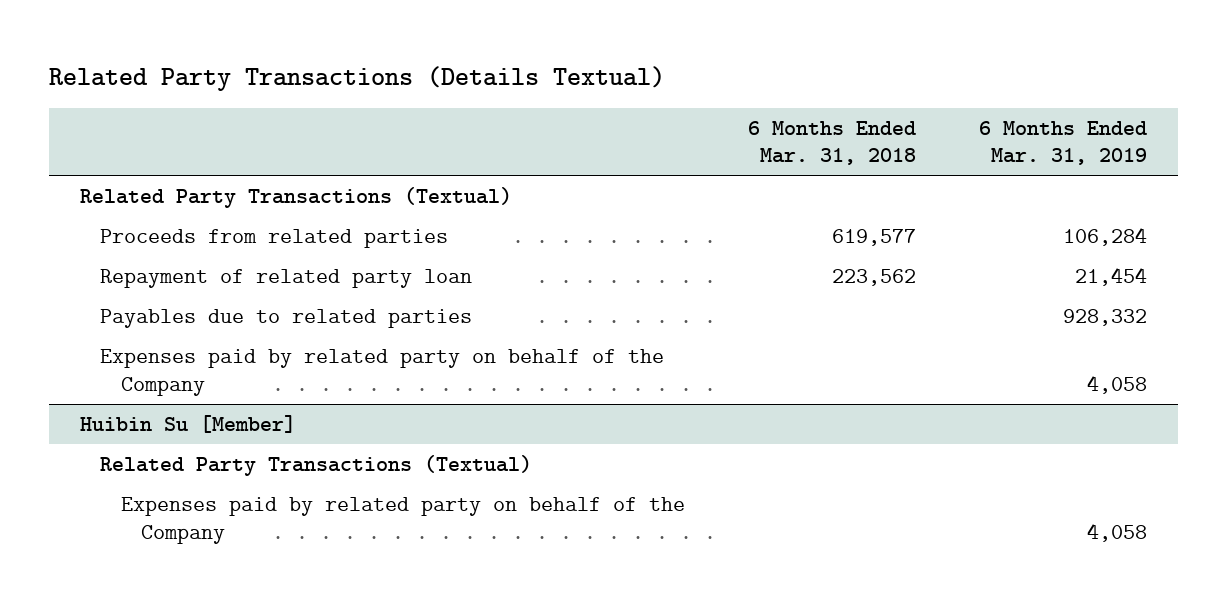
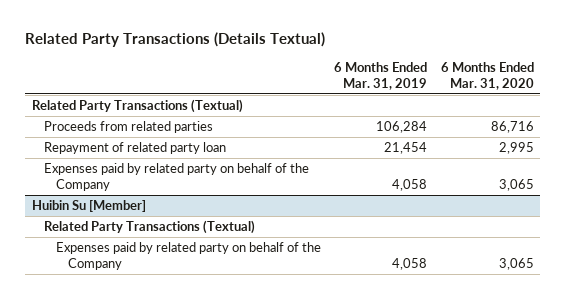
- | 6 Months Ended Mar. 31, 2018 | 6 Months Ended Mar. 31, 2019
+ | 6 Months Ended Mar. 31, 2019 | 6 Months Ended Mar. 31, 2020
- Payables due to related parties | | 928,332

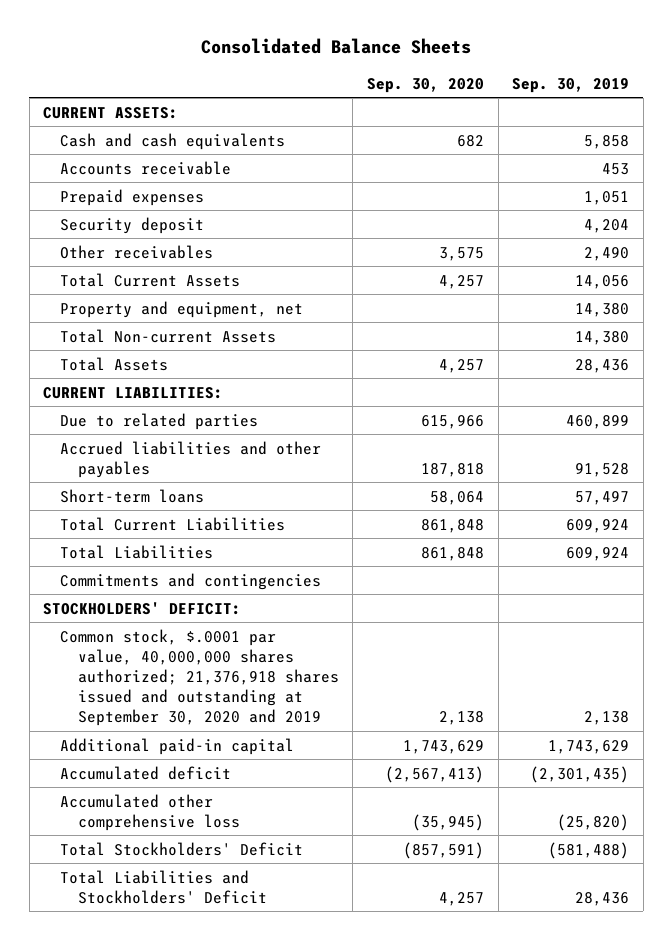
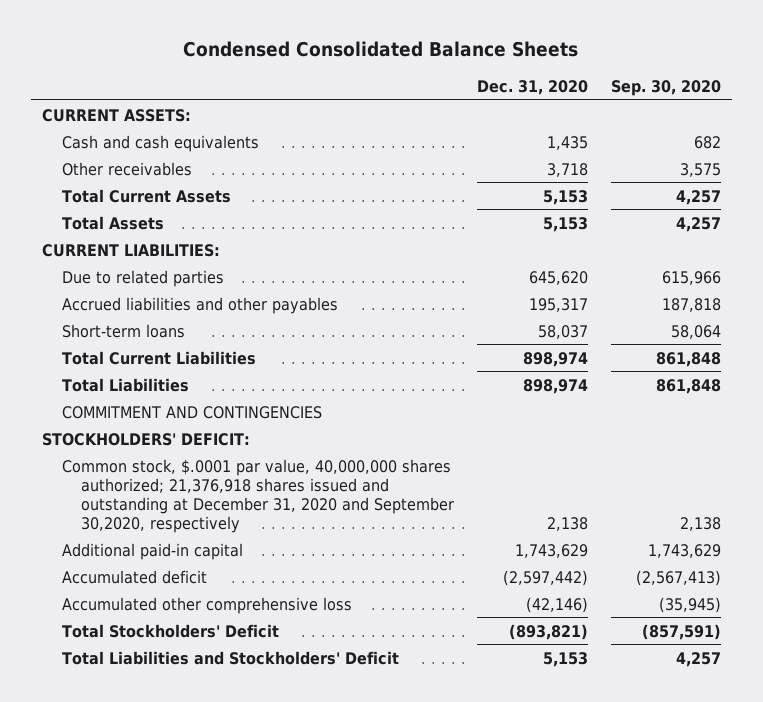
- Consolidated Balance Sheets
+ Condensed Consolidated Balance Sheets
- | Sep. 30, 2020 | Sep. 30, 2019
+ | Dec. 31, 2020 | Sep. 30, 2020
- Accounts receivable | | 453
- Prepaid expenses | | 1,051
- Security deposit | | 4,204
- Property and equipment, net | | 14,380
- Total Non-current Assets | | 14,380
- Commitments and contingencies
+ COMMITMENT AND CONTINGENCIES
- Common stock, $.0001 par value, 40,000,000 shares authorized; 21,376,918 shares issued and outstanding at September 30, 2020 and 2019 | 2,138 | 2,138
+ Common stock, $.0001 par value, 40,000,000 shares authorized; 21,376,918 shares issued and outstanding at December 31, 2020 and September 30,2020, respectively | 2,138 | 2,138

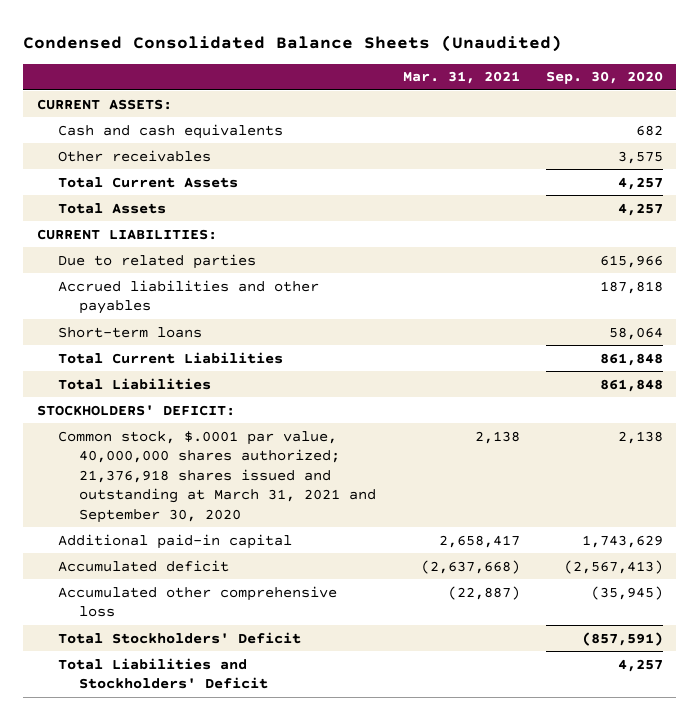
- Condensed Consolidated Balance Sheets
+ Condensed Consolidated Balance Sheets (Unaudited)
- | Dec. 31, 2020 | Sep. 30, 2020
+ | Mar. 31, 2021 | Sep. 30, 2020
- COMMITMENT AND CONTINGENCIES
- Common stock, $.0001 par value, 40,000,000 shares authorized; 21,376,918 shares issued and outstanding at December 31, 2020 and September 30,2020, respectively | 2,138 | 2,138
+ Common stock, $.0001 par value, 40,000,000 shares authorized; 21,376,918 shares issued and outstanding at March 31, 2021 and September 30, 2020 | 2,138 | 2,138

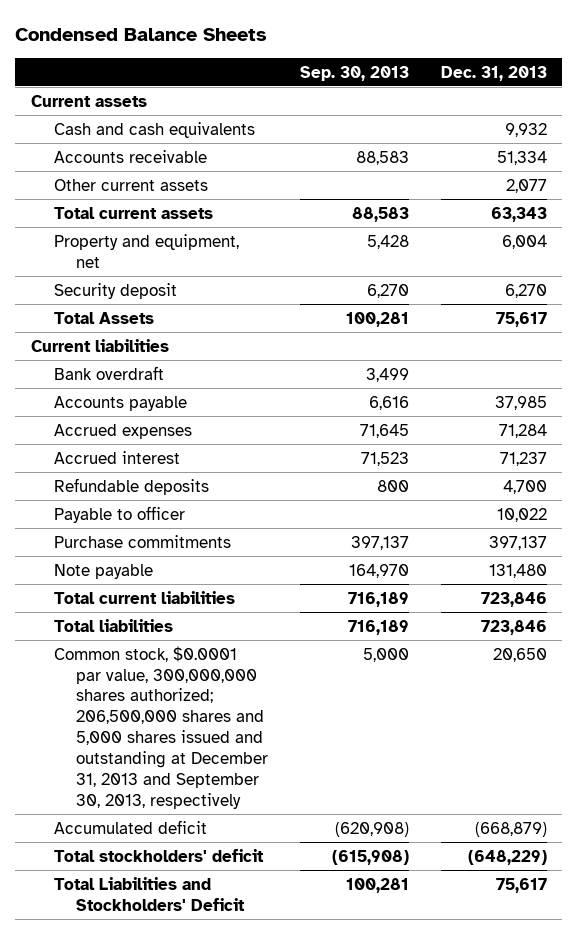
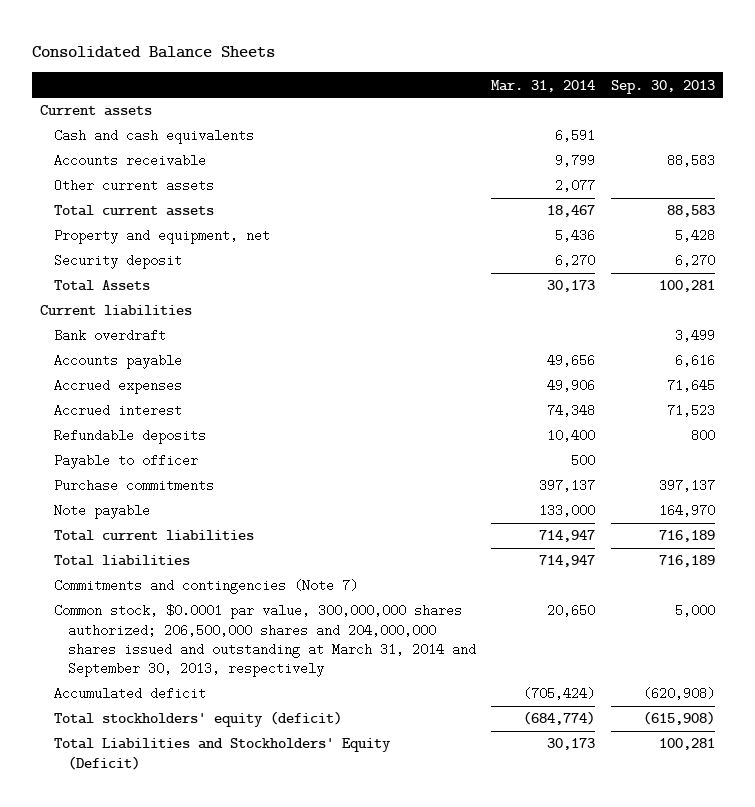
- Condensed Balance Sheets
+ Consolidated Balance Sheets
- | Sep. 30, 2013 | Dec. 31, 2013
+ | Mar. 31, 2014 | Sep. 30, 2013
- Common stock, $0.0001 par value, 300,000,000 shares authorized; 206,500,000 shares and 5,000 shares issued and outstanding at December 31, 2013 and September 30, 2013, respectively | 5,000 | 20,650
+ Commitments and contingencies (Note 7)
+ Common stock, $0.0001 par value, 300,000,000 shares authorized; 206,500,000 shares and 204,000,000 shares issued and outstanding at March 31, 2014 and September 30, 2013, respectively | 20,650 | 5,000
- Total stockholders' deficit | (615,908) | (648,229)
- Total Liabilities and Stockholders' Deficit | 100,281 | 75,617
+ Total stockholders' equity (deficit) | (684,774) | (615,908)
+ Total Liabilities and Stockholders' Equity (Deficit) | 30,173 | 100,281

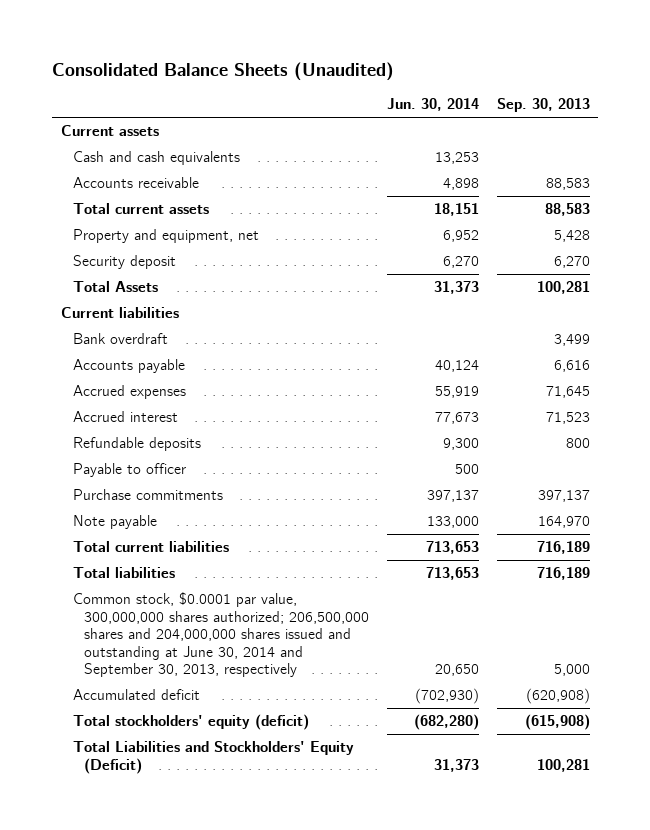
- Consolidated Balance Sheets
+ Consolidated Balance Sheets (Unaudited)
- | Mar. 31, 2014 | Sep. 30, 2013
+ | Jun. 30, 2014 | Sep. 30, 2013
- Other current assets | 2,077 |
- Commitments and contingencies (Note 7)
- Common stock, $0.0001 par value, 300,000,000 shares authorized; 206,500,000 shares and 204,000,000 shares issued and outstanding at March 31, 2014 and September 30, 2013, respectively | 20,650 | 5,000
+ Common stock, $0.0001 par value, 300,000,000 shares authorized; 206,500,000 shares and 204,000,000 shares issued and outstanding at June 30, 2014 and September 30, 2013, respectively | 20,650 | 5,000

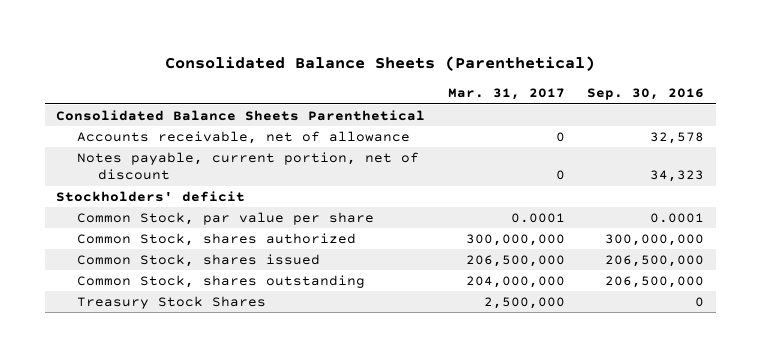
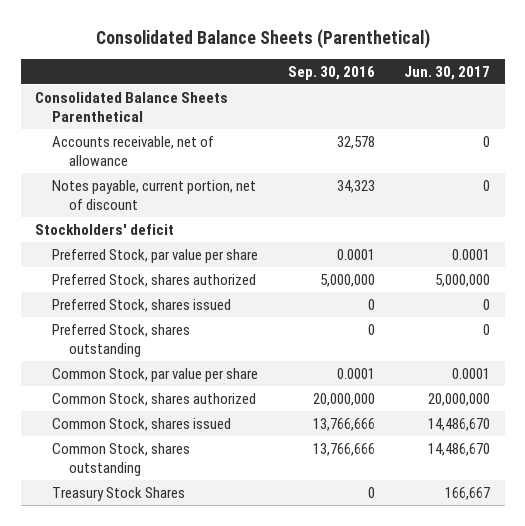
- | Mar. 31, 2017 | Sep. 30, 2016
+ | Sep. 30, 2016 | Jun. 30, 2017
+ Preferred Stock, par value per share | 0.0001 | 0.0001
+ Preferred Stock, shares authorized | 5,000,000 | 5,000,000
+ Preferred Stock, shares issued | 0 | 0
+ Preferred Stock, shares outstanding | 0 | 0
- Common Stock, shares authorized | 300,000,000 | 300,000,000
- Common Stock, shares issued | 206,500,000 | 206,500,000
- Common Stock, shares outstanding | 204,000,000 | 206,500,000
+ Common Stock, shares authorized | 20,000,000 | 20,000,000
+ Common Stock, shares issued | 13,766,666 | 14,486,670
+ Common Stock, shares outstanding | 13,766,666 | 14,486,670

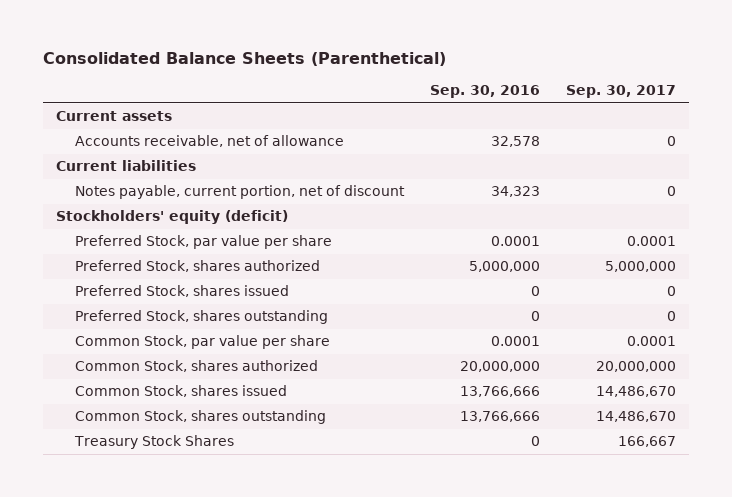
- | Sep. 30, 2016 | Jun. 30, 2017
+ | Sep. 30, 2016 | Sep. 30, 2017
- Consolidated Balance Sheets Parenthetical
+ Current assets
+ Current liabilities
- Stockholders' deficit
+ Stockholders' equity (deficit)

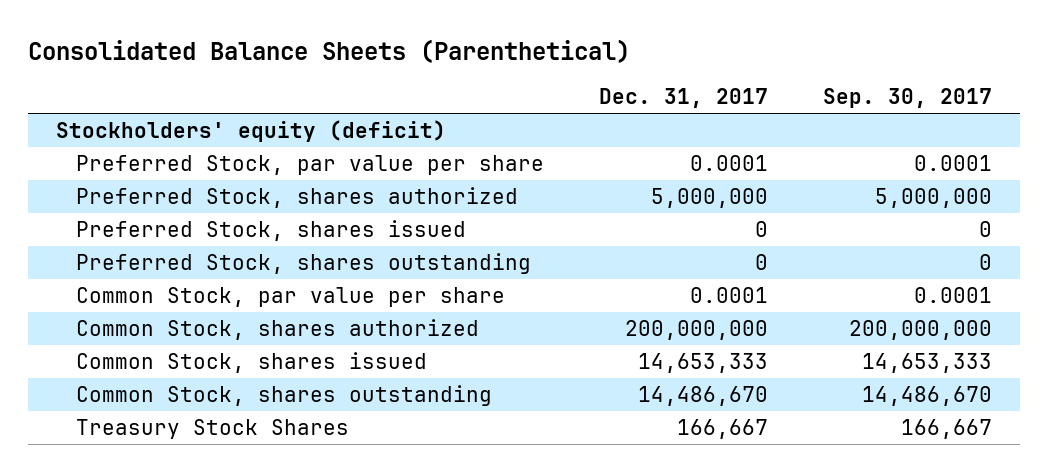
- | Sep. 30, 2016 | Sep. 30, 2017
+ | Dec. 31, 2017 | Sep. 30, 2017
- Current assets
- Accounts receivable, net of allowance | 32,578 | 0
- Current liabilities
- Notes payable, current portion, net of discount | 34,323 | 0
- Common Stock, shares authorized | 20,000,000 | 20,000,000
- Common Stock, shares issued | 13,766,666 | 14,486,670
+ Common Stock, shares authorized | 200,000,000 | 200,000,000
+ Common Stock, shares issued | 14,653,333 | 14,653,333

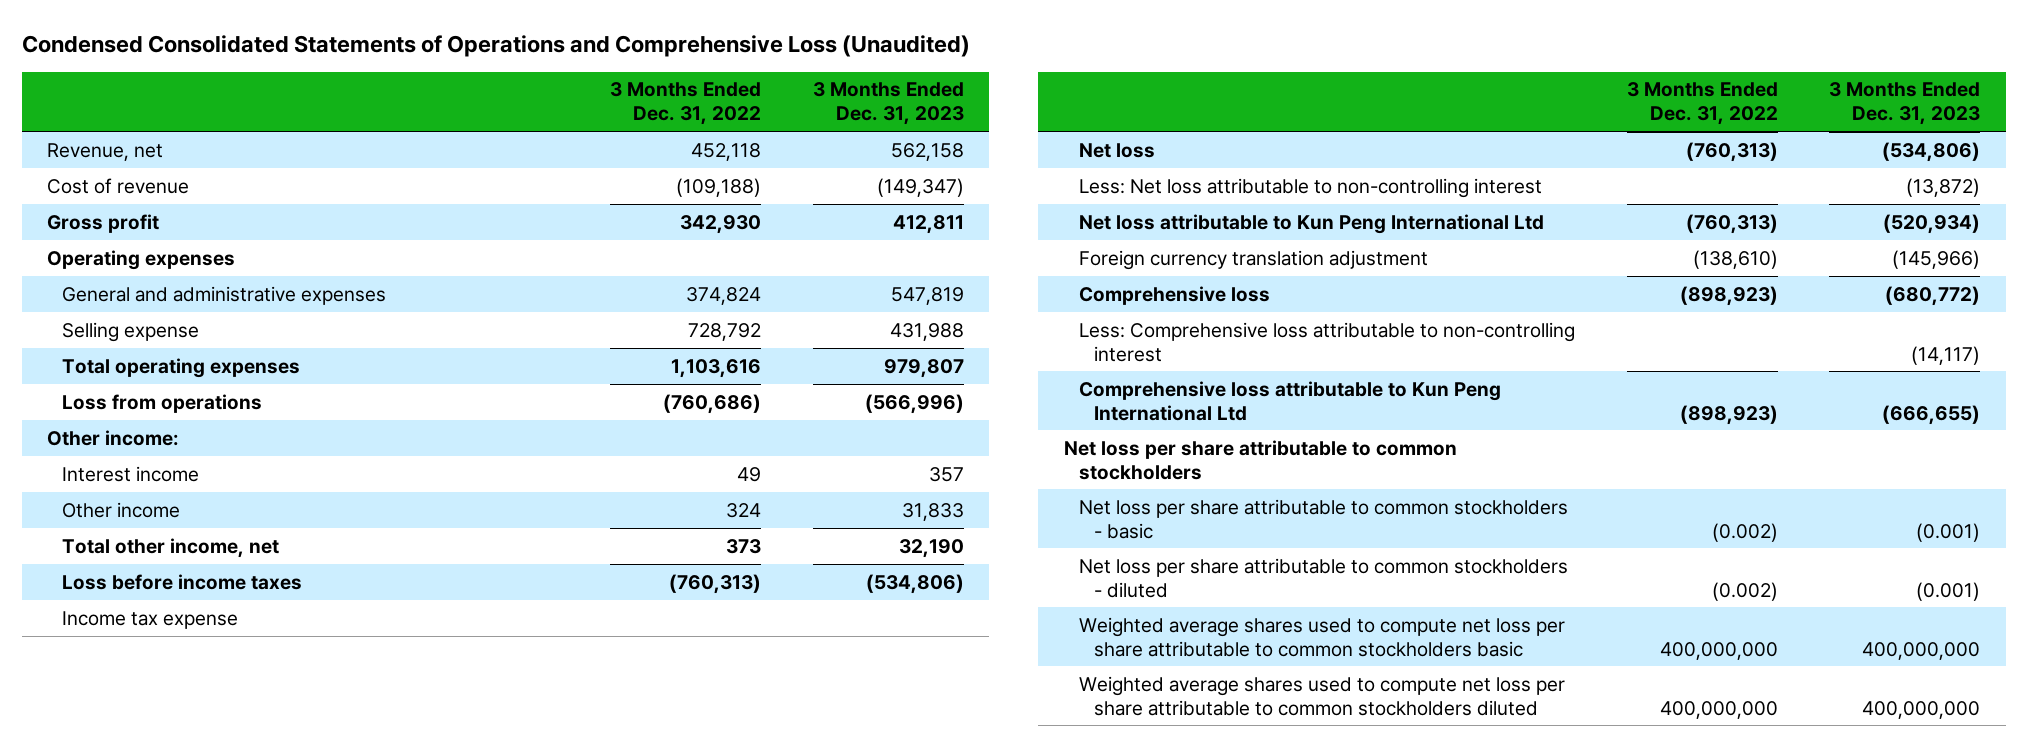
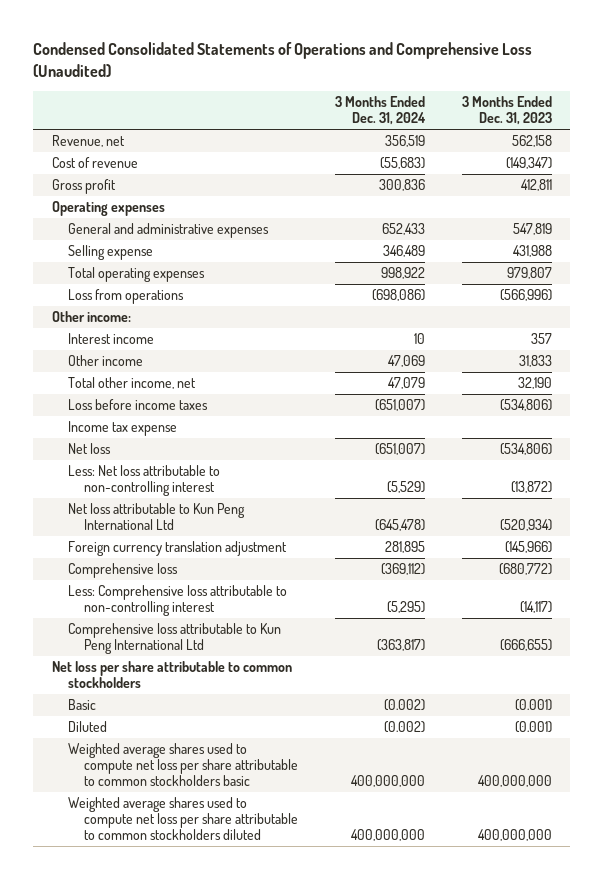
- | 3 Months Ended Dec. 31, 2022 | 3 Months Ended Dec. 31, 2023
+ | 3 Months Ended Dec. 31, 2024 | 3 Months Ended Dec. 31, 2023
- Net loss per share attributable to common stockholders - basic | (0.002) | (0.001)
- Net loss per share attributable to common stockholders - diluted | (0.002) | (0.001)
+ Basic | (0.002) | (0.001)
+ Diluted | (0.002) | (0.001)

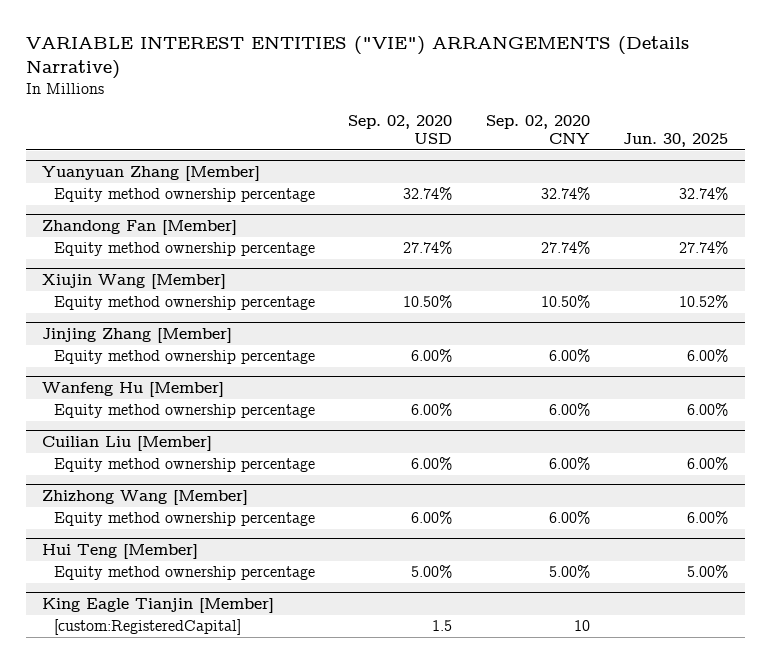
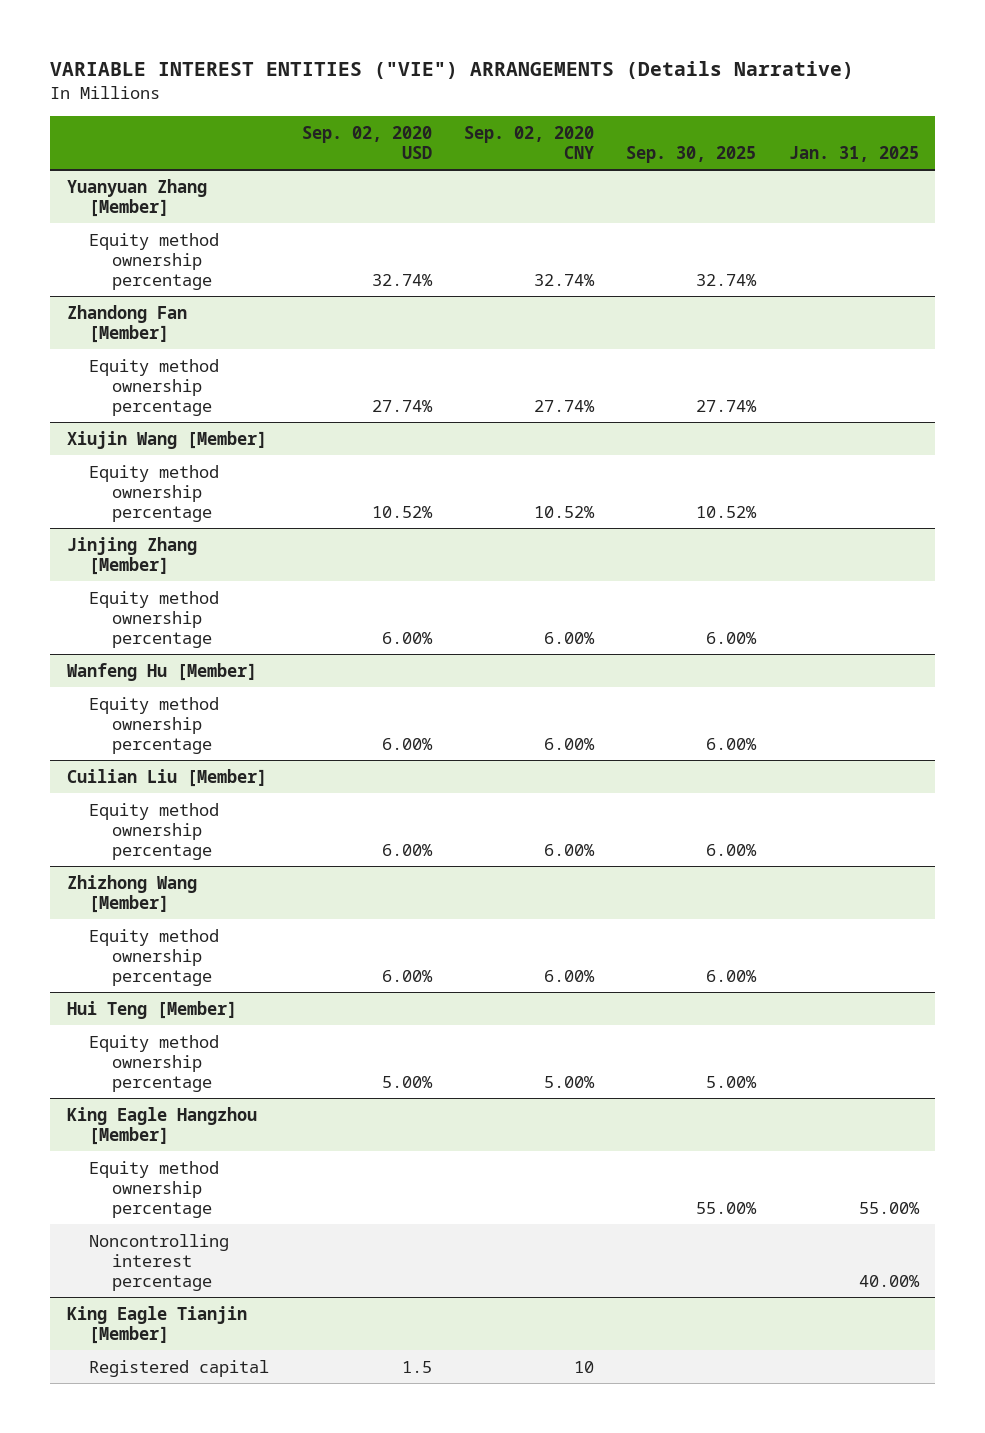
- | Sep. 02, 2020 USD | Sep. 02, 2020 CNY | Jun. 30, 2025
+ | Sep. 02, 2020 USD | Sep. 02, 2020 CNY | Sep. 30, 2025 | Jan. 31, 2025
@ Xiujin Wang [Member]
- Equity method ownership percentage | 10.50% | 10.50% | 10.52%
+ Equity method ownership percentage | 10.52% | 10.52% | 10.52% |
+ King Eagle Hangzhou [Member]
+ Equity method ownership percentage | | | 55.00% | 55.00%
+ Noncontrolling interest percentage | | | | 40.00%
@ King Eagle Tianjin [Member]
- [custom:RegisteredCapital] | 1.5 | 10 |
+ Registered capital | 1.5 | 10 | |

